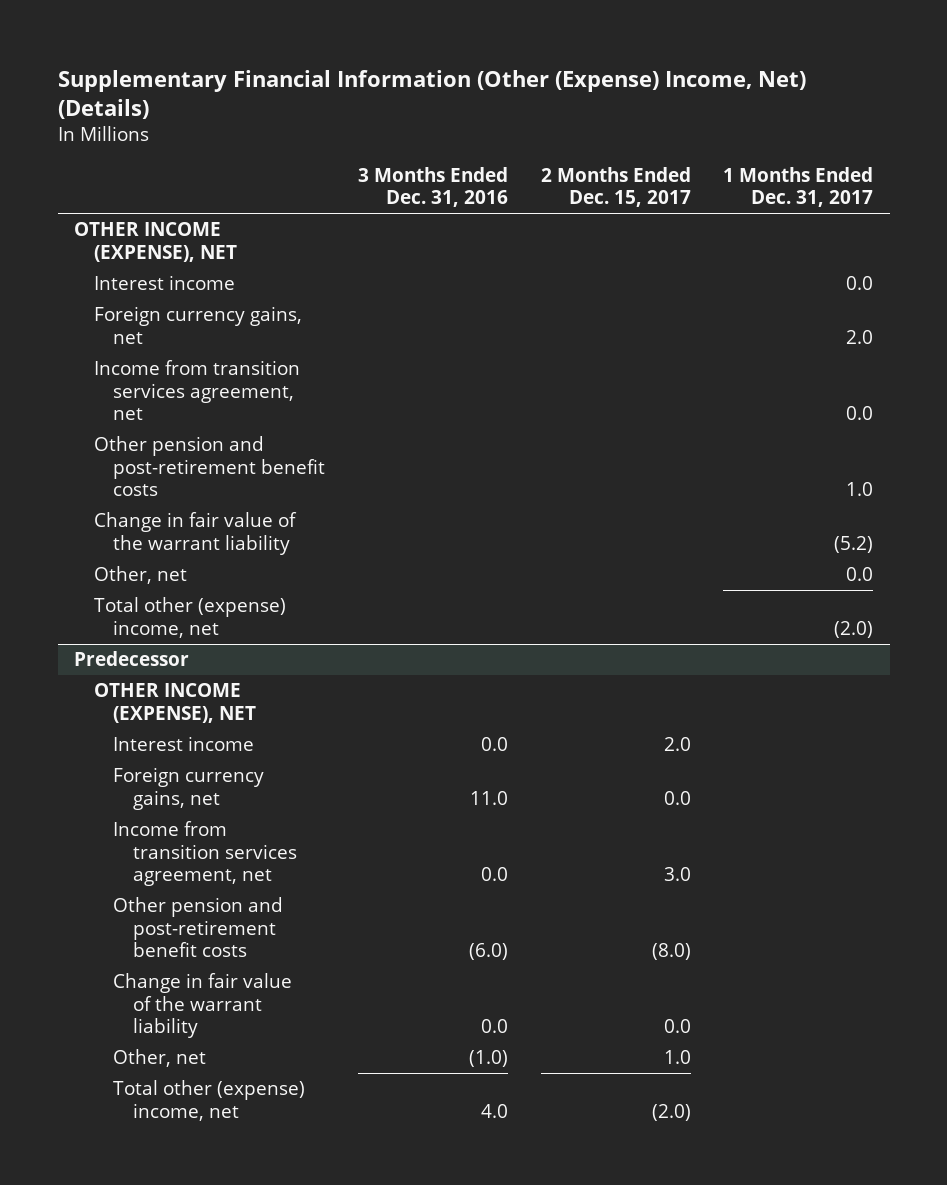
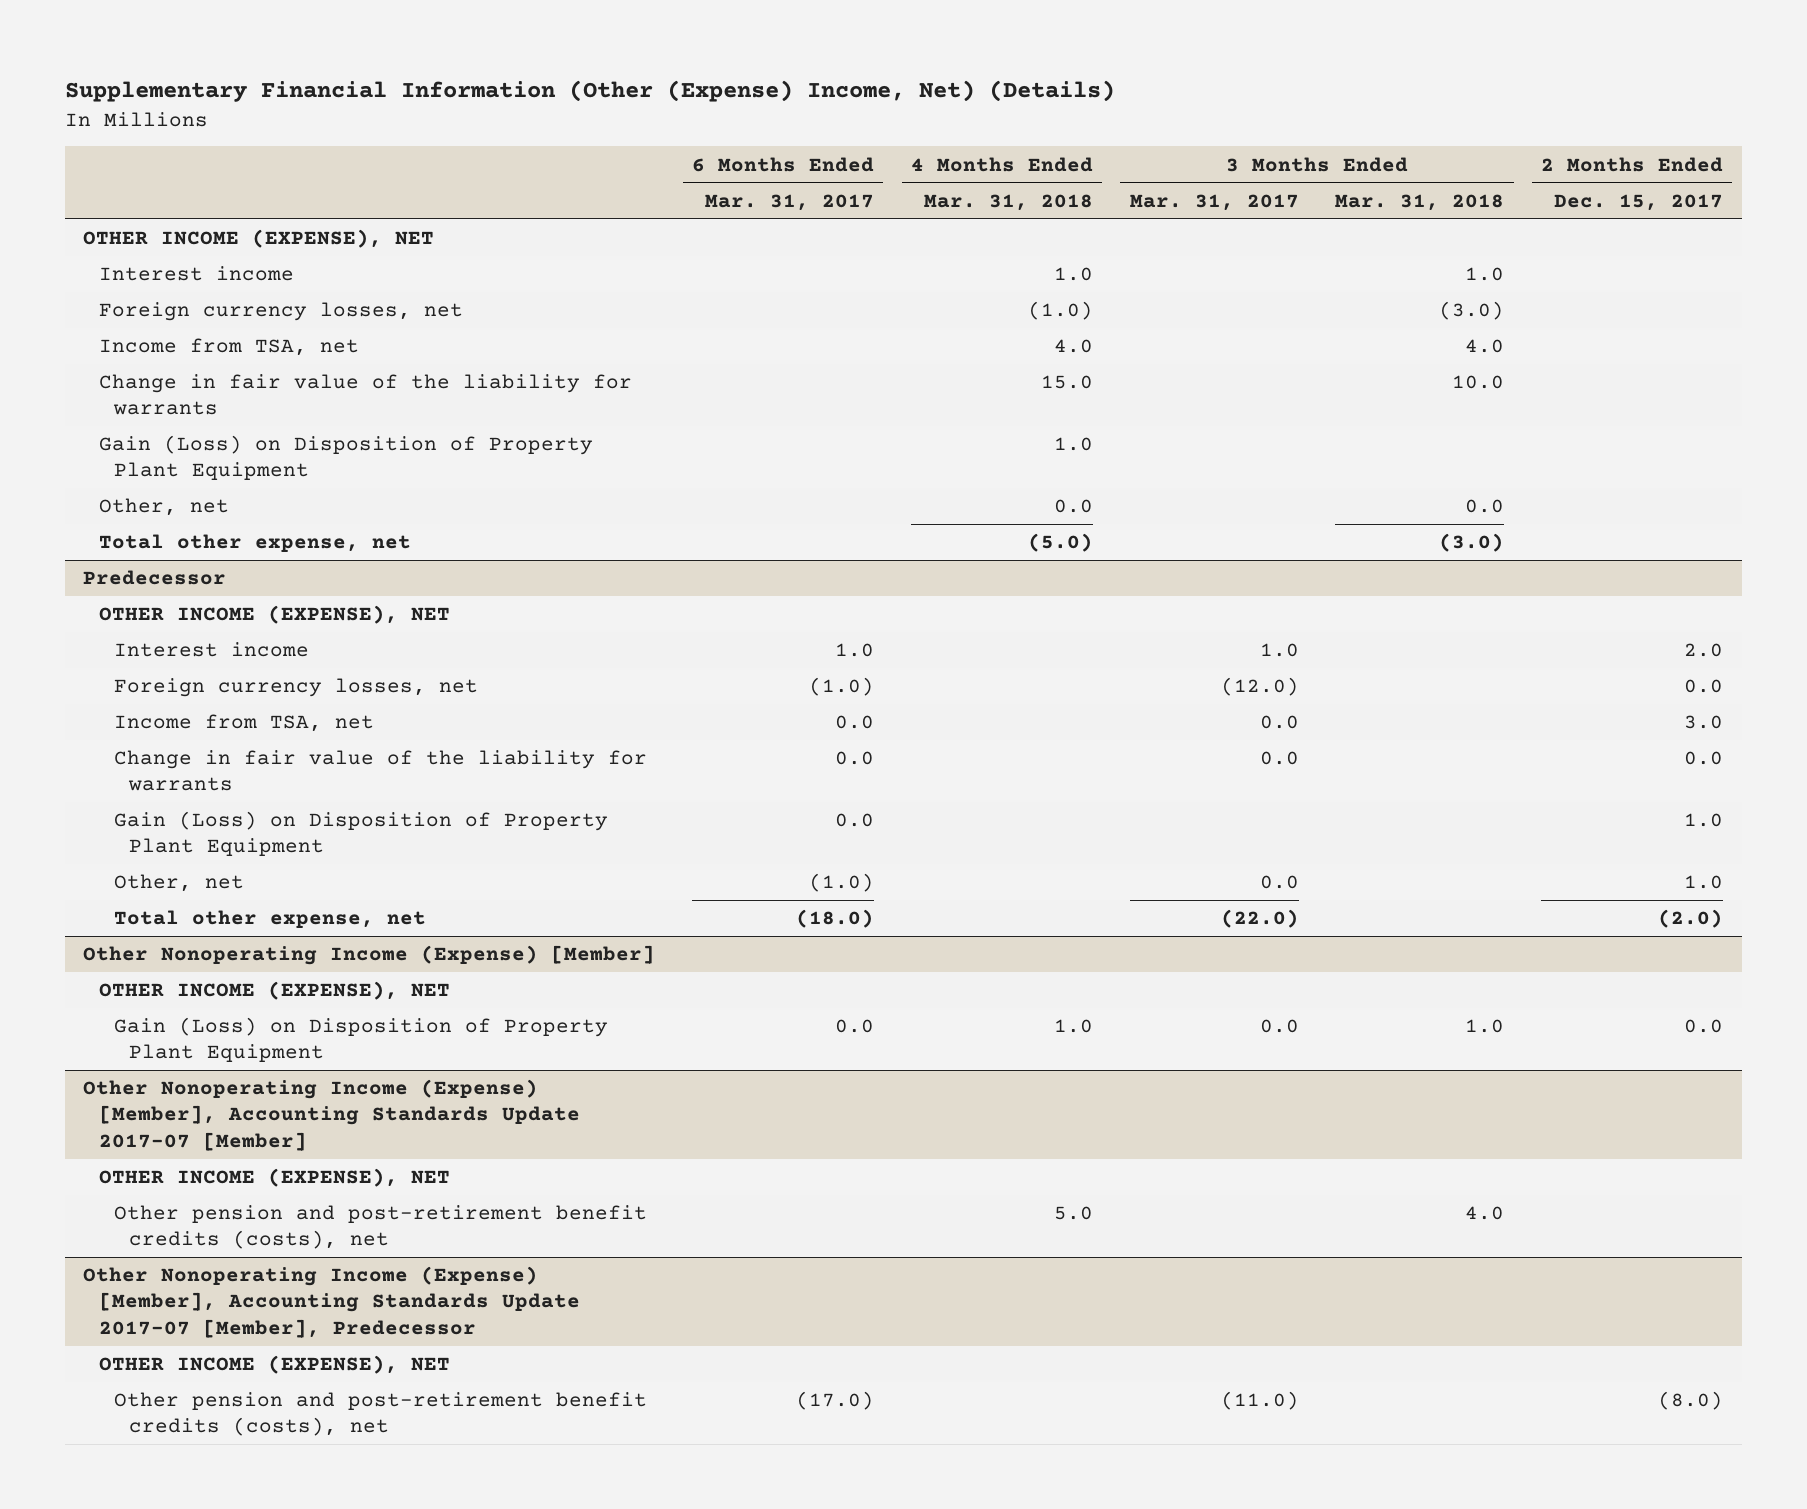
- | 3 Months Ended Dec. 31, 2016 | 2 Months Ended Dec. 15, 2017 | 1 Months Ended Dec. 31, 2017
+ | 6 Months Ended Mar. 31, 2017 | 4 Months Ended Mar. 31, 2018 | 3 Months Ended Mar. 31, 2017 | 3 Months Ended Mar. 31, 2018 | 2 Months Ended Dec. 15, 2017
- Foreign currency gains, net | | | 2.0
- Income from transition services agreement, net | | | 0.0
- Other pension and post-retirement benefit costs | | | 1.0
- Change in fair value of the warrant liability | | | (5.2)
+ Foreign currency losses, net | | (1.0) | | (3.0) |
+ Income from TSA, net | | 4.0 | | 4.0 |
+ Change in fair value of the liability for warrants | | 15.0 | | 10.0 |
+ Gain (Loss) on Disposition of Property Plant Equipment | | 1.0 | | |
- Total other (expense) income, net | | | (2.0)
+ Total other expense, net | | (5.0) | | (3.0) |
@ Predecessor
- Foreign currency gains, net | 11.0 | 0.0 |
- Income from transition services agreement, net | 0.0 | 3.0 |
- Other pension and post-retirement benefit costs | (6.0) | (8.0) |
- Change in fair value of the warrant liability | 0.0 | 0.0 |
+ Foreign currency losses, net | (1.0) | | (12.0) | | 0.0
+ Income from TSA, net | 0.0 | | 0.0 | | 3.0
+ Change in fair value of the liability for warrants | 0.0 | | 0.0 | | 0.0
+ Gain (Loss) on Disposition of Property Plant Equipment | 0.0 | | | | 1.0
- Total other (expense) income, net | 4.0 | (2.0) |
+ Total other expense, net | (18.0) | | (22.0) | | (2.0)
+ Other Nonoperating Income (Expense) [Member]
+ OTHER INCOME (EXPENSE), NET
+ Gain (Loss) on Disposition of Property Plant Equipment | 0.0 | 1.0 | 0.0 | 1.0 | 0.0
+ Other Nonoperating Income (Expense) [Member], Accounting Standards Update 2017-07 [Member]
+ OTHER INCOME (EXPENSE), NET
+ Other pension and post-retirement benefit credits (costs), net | | 5.0 | | 4.0 |
+ Other Nonoperating Income (Expense) [Member], Accounting Standards Update 2017-07 [Member], Predecessor
+ OTHER INCOME (EXPENSE), NET
+ Other pension and post-retirement benefit credits (costs), net | (17.0) | | (11.0) | | (8.0)

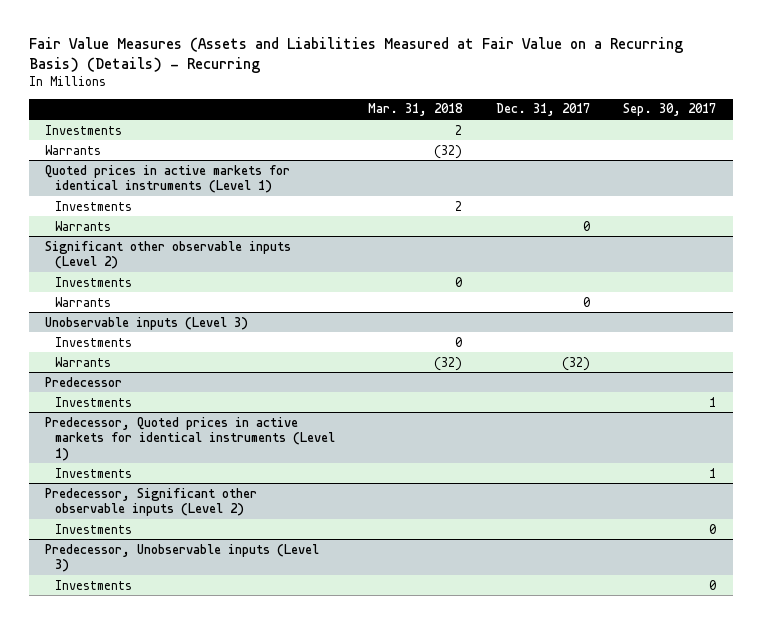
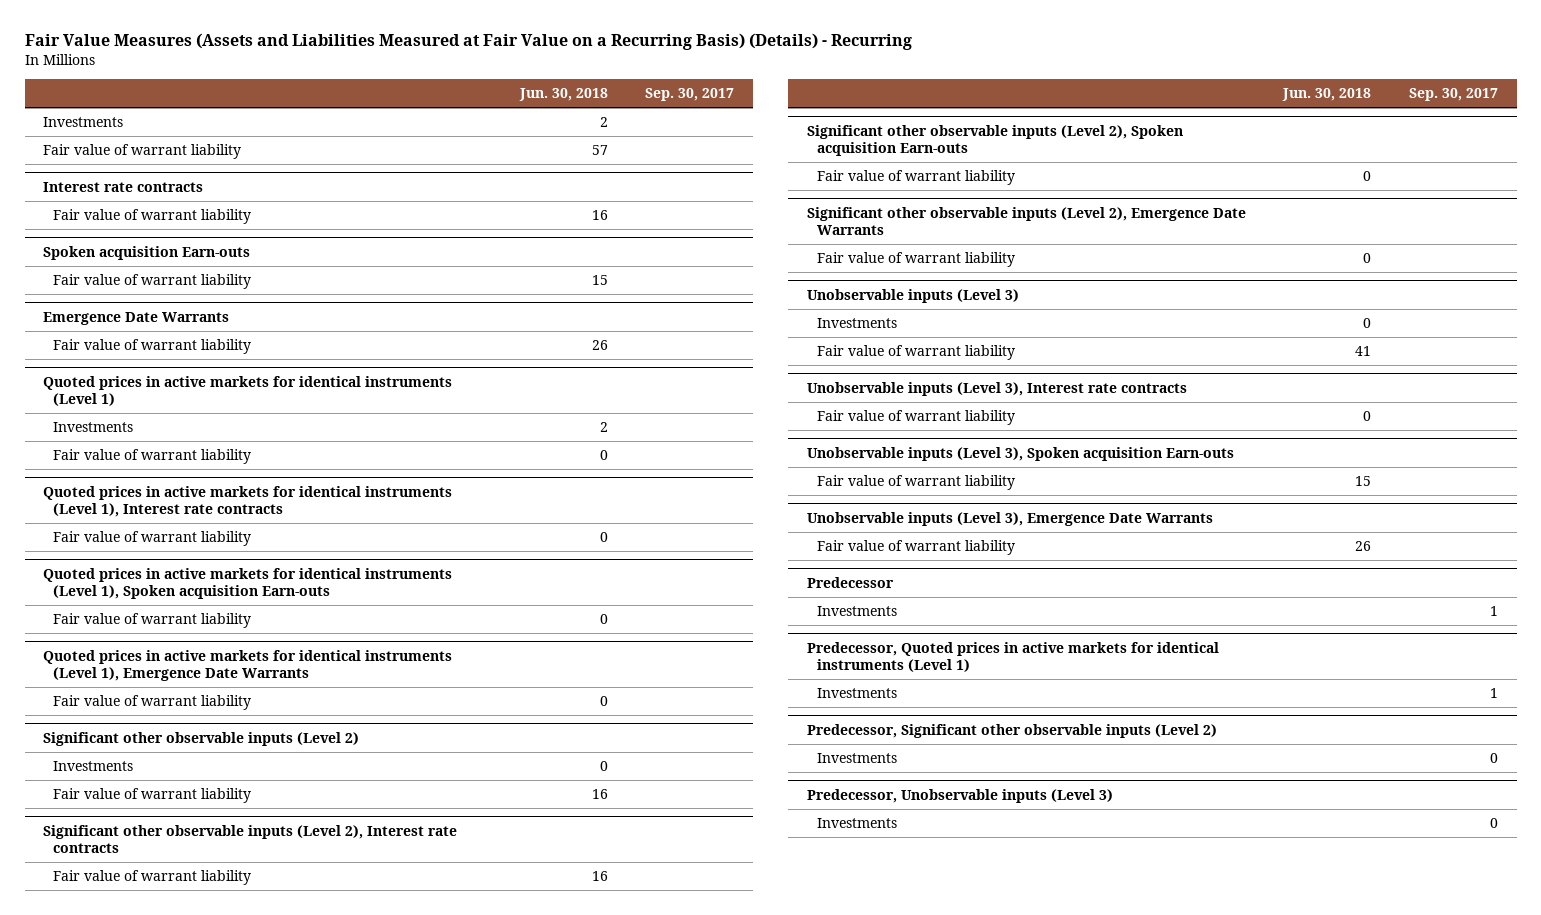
- | Mar. 31, 2018 | Dec. 31, 2017 | Sep. 30, 2017
+ | Jun. 30, 2018 | Sep. 30, 2017
- Warrants | (32) | |
+ Fair value of warrant liability | 57 |
+ Interest rate contracts
+ Fair value of warrant liability | 16 |
+ Spoken acquisition Earn-outs
+ Fair value of warrant liability | 15 |
+ Emergence Date Warrants
+ Fair value of warrant liability | 26 |
@ Quoted prices in active markets for identical instruments (Level 1)
- Warrants | | 0 |
+ Fair value of warrant liability | 0 |
+ Quoted prices in active markets for identical instruments (Level 1), Interest rate contracts
+ Fair value of warrant liability | 0 |
+ Quoted prices in active markets for identical instruments (Level 1), Spoken acquisition Earn-outs
+ Fair value of warrant liability | 0 |
+ Quoted prices in active markets for identical instruments (Level 1), Emergence Date Warrants
+ Fair value of warrant liability | 0 |
@ Significant other observable inputs (Level 2)
- Warrants | | 0 |
+ Fair value of warrant liability | 16 |
+ Significant other observable inputs (Level 2), Interest rate contracts
+ Fair value of warrant liability | 16 |
+ Significant other observable inputs (Level 2), Spoken acquisition Earn-outs
+ Fair value of warrant liability | 0 |
+ Significant other observable inputs (Level 2), Emergence Date Warrants
+ Fair value of warrant liability | 0 |
@ Unobservable inputs (Level 3)
- Warrants | (32) | (32) |
+ Fair value of warrant liability | 41 |
+ Unobservable inputs (Level 3), Interest rate contracts
+ Fair value of warrant liability | 0 |
+ Unobservable inputs (Level 3), Spoken acquisition Earn-outs
+ Fair value of warrant liability | 15 |
+ Unobservable inputs (Level 3), Emergence Date Warrants
+ Fair value of warrant liability | 26 |

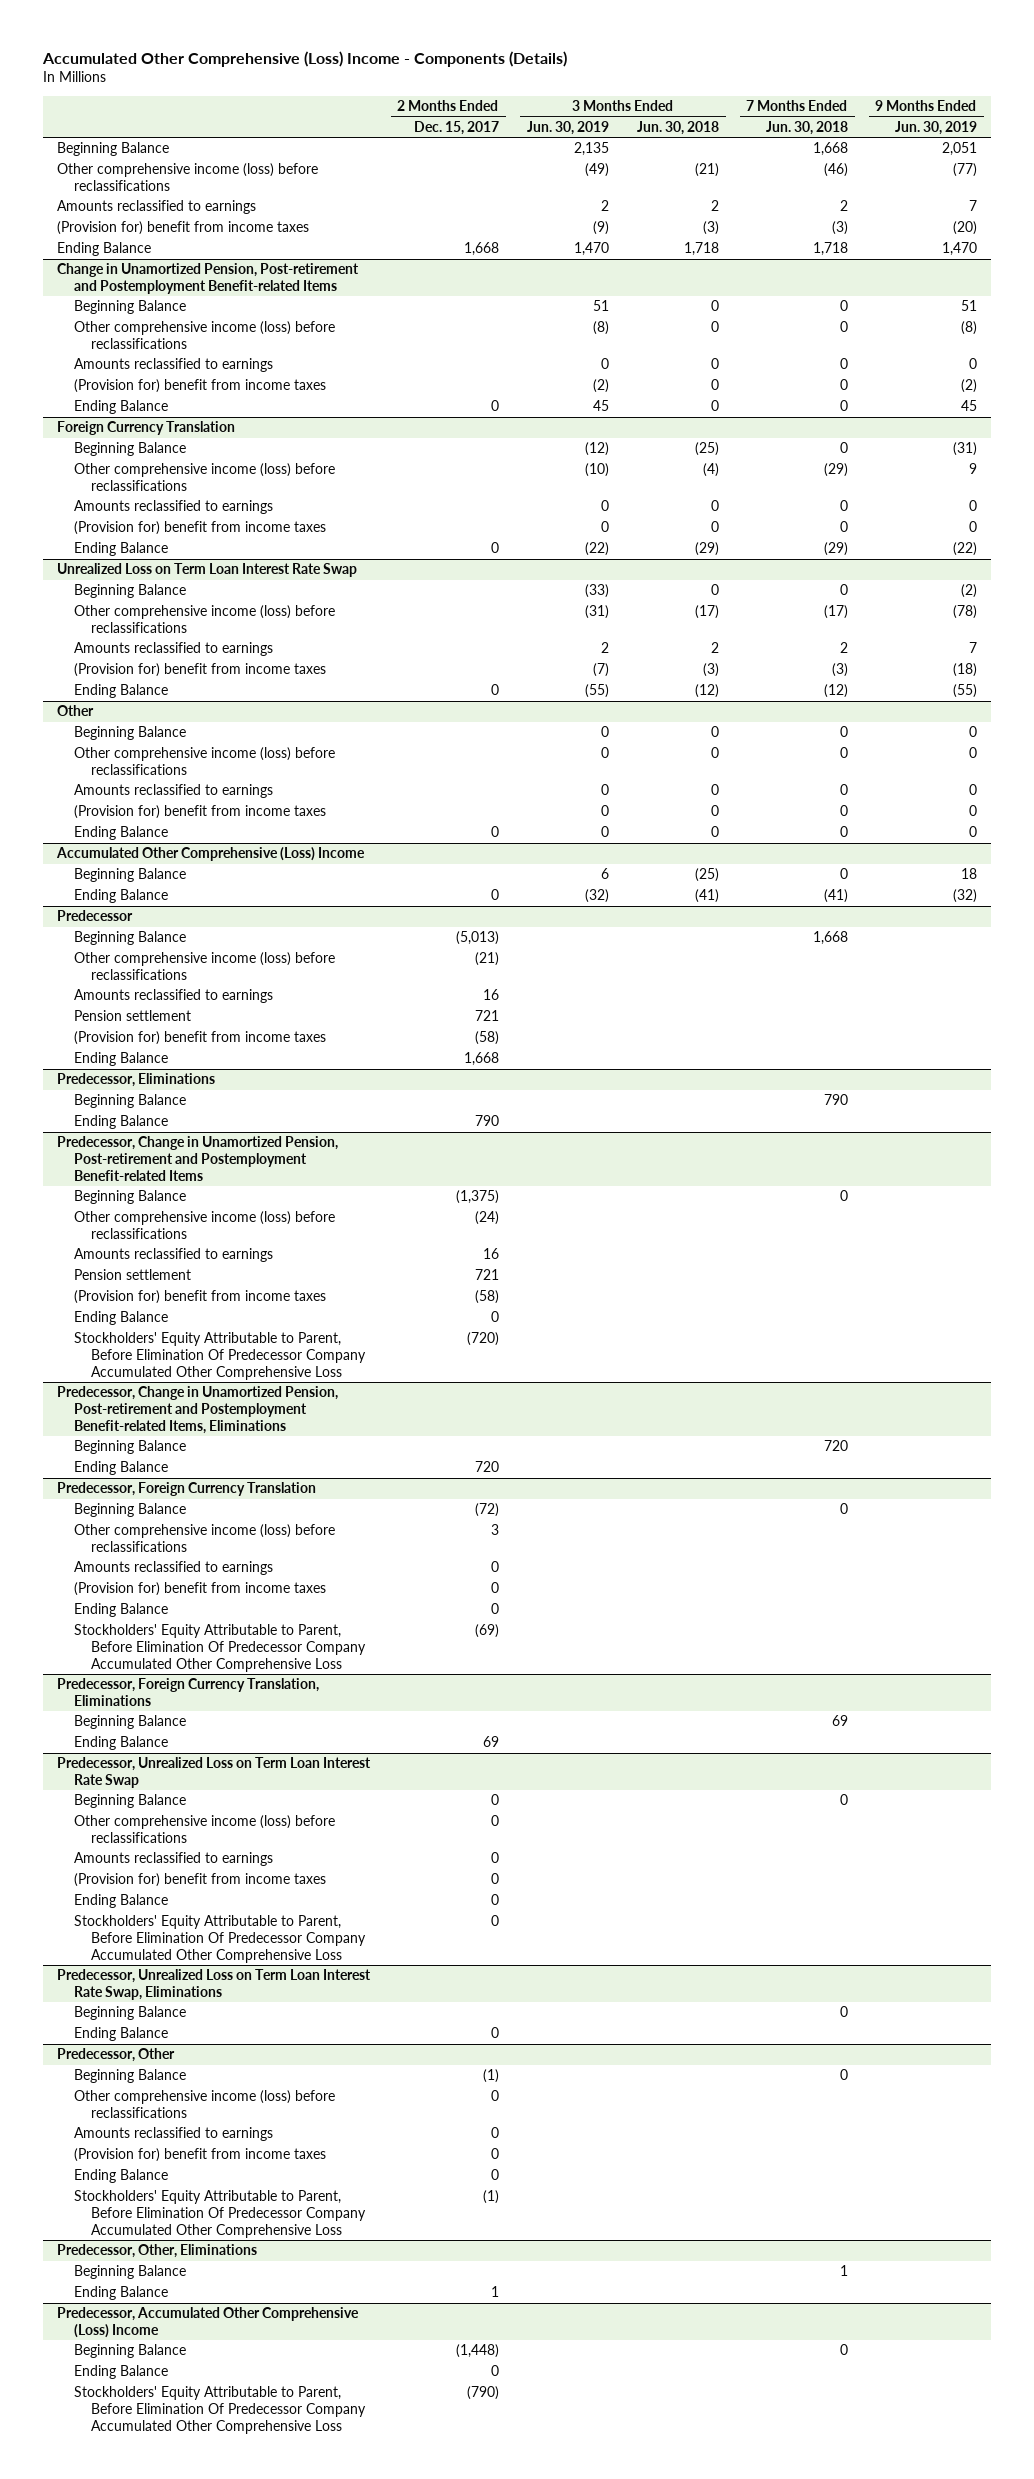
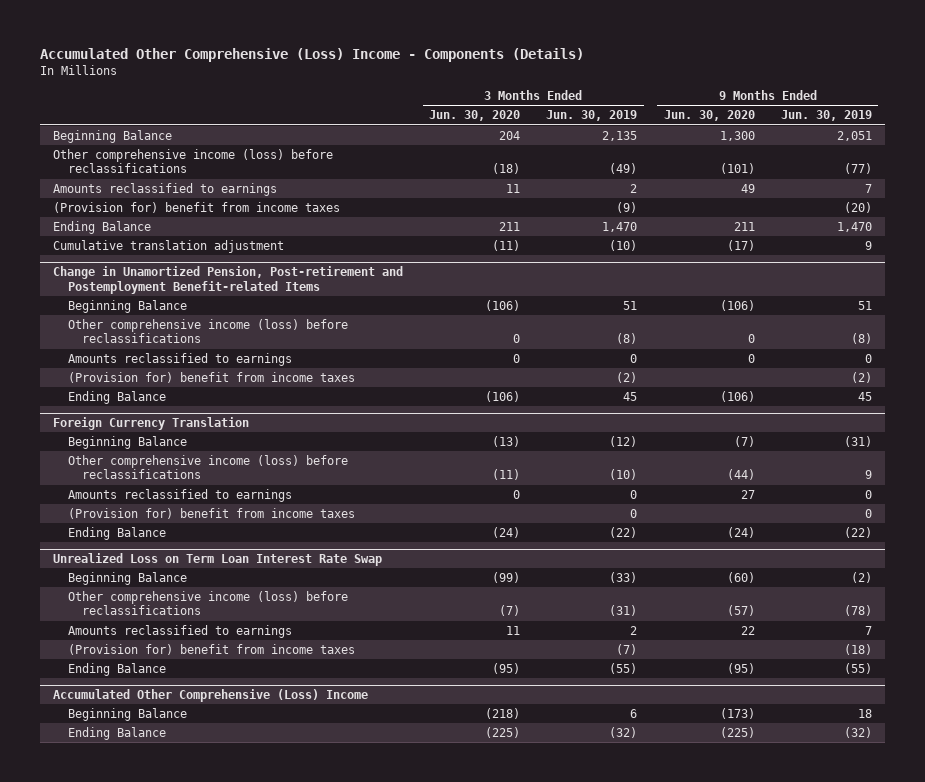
- | 2 Months Ended Dec. 15, 2017 | 3 Months Ended Jun. 30, 2019 | 3 Months Ended Jun. 30, 2018 | 7 Months Ended Jun. 30, 2018 | 9 Months Ended Jun. 30, 2019
+ | 3 Months Ended Jun. 30, 2020 | 3 Months Ended Jun. 30, 2019 | 9 Months Ended Jun. 30, 2020 | 9 Months Ended Jun. 30, 2019
+ Cumulative translation adjustment | (11) | (10) | (17) | 9
- Other
- Beginning Balance | | 0 | 0 | 0 | 0
- Other comprehensive income (loss) before reclassifications | | 0 | 0 | 0 | 0
- Amounts reclassified to earnings | | 0 | 0 | 0 | 0
- (Provision for) benefit from income taxes | | 0 | 0 | 0 | 0
- Ending Balance | 0 | 0 | 0 | 0 | 0
- Predecessor
- Beginning Balance | (5,013) | | | 1,668 |
- Other comprehensive income (loss) before reclassifications | (21) | | | |
- Amounts reclassified to earnings | 16 | | | |
- Pension settlement | 721 | | | |
- (Provision for) benefit from income taxes | (58) | | | |
- Ending Balance | 1,668 | | | |
- Predecessor, Eliminations
- Beginning Balance | | | | 790 |
- Ending Balance | 790 | | | |
- Predecessor, Change in Unamortized Pension, Post-retirement and Postemployment Benefit-related Items
- Beginning Balance | (1,375) | | | 0 |
- Other comprehensive income (loss) before reclassifications | (24) | | | |
- Amounts reclassified to earnings | 16 | | | |
- Pension settlement | 721 | | | |
- (Provision for) benefit from income taxes | (58) | | | |
- Ending Balance | 0 | | | |
- Stockholders' Equity Attributable to Parent, Before Elimination Of Predecessor Company Accumulated Other Comprehensive Loss | (720) | | | |
- Predecessor, Change in Unamortized Pension, Post-retirement and Postemployment Benefit-related Items, Eliminations
- Beginning Balance | | | | 720 |
- Ending Balance | 720 | | | |
- Predecessor, Foreign Currency Translation
- Beginning Balance | (72) | | | 0 |
- Other comprehensive income (loss) before reclassifications | 3 | | | |
- Amounts reclassified to earnings | 0 | | | |
- (Provision for) benefit from income taxes | 0 | | | |
- Ending Balance | 0 | | | |
- Stockholders' Equity Attributable to Parent, Before Elimination Of Predecessor Company Accumulated Other Comprehensive Loss | (69) | | | |
- Predecessor, Foreign Currency Translation, Eliminations
- Beginning Balance | | | | 69 |
- Ending Balance | 69 | | | |
- Predecessor, Unrealized Loss on Term Loan Interest Rate Swap
- Beginning Balance | 0 | | | 0 |
- Other comprehensive income (loss) before reclassifications | 0 | | | |
- Amounts reclassified to earnings | 0 | | | |
- (Provision for) benefit from income taxes | 0 | | | |
- Ending Balance | 0 | | | |
- Stockholders' Equity Attributable to Parent, Before Elimination Of Predecessor Company Accumulated Other Comprehensive Loss | 0 | | | |
- Predecessor, Unrealized Loss on Term Loan Interest Rate Swap, Eliminations
- Beginning Balance | | | | 0 |
- Ending Balance | 0 | | | |
- Predecessor, Other
- Beginning Balance | (1) | | | 0 |
- Other comprehensive income (loss) before reclassifications | 0 | | | |
- Amounts reclassified to earnings | 0 | | | |
- (Provision for) benefit from income taxes | 0 | | | |
- Ending Balance | 0 | | | |
- Stockholders' Equity Attributable to Parent, Before Elimination Of Predecessor Company Accumulated Other Comprehensive Loss | (1) | | | |
- Predecessor, Other, Eliminations
- Beginning Balance | | | | 1 |
- Ending Balance | 1 | | | |
- Predecessor, Accumulated Other Comprehensive (Loss) Income
- Beginning Balance | (1,448) | | | 0 |
- Ending Balance | 0 | | | |
- Stockholders' Equity Attributable to Parent, Before Elimination Of Predecessor Company Accumulated Other Comprehensive Loss | (790) | | | |

